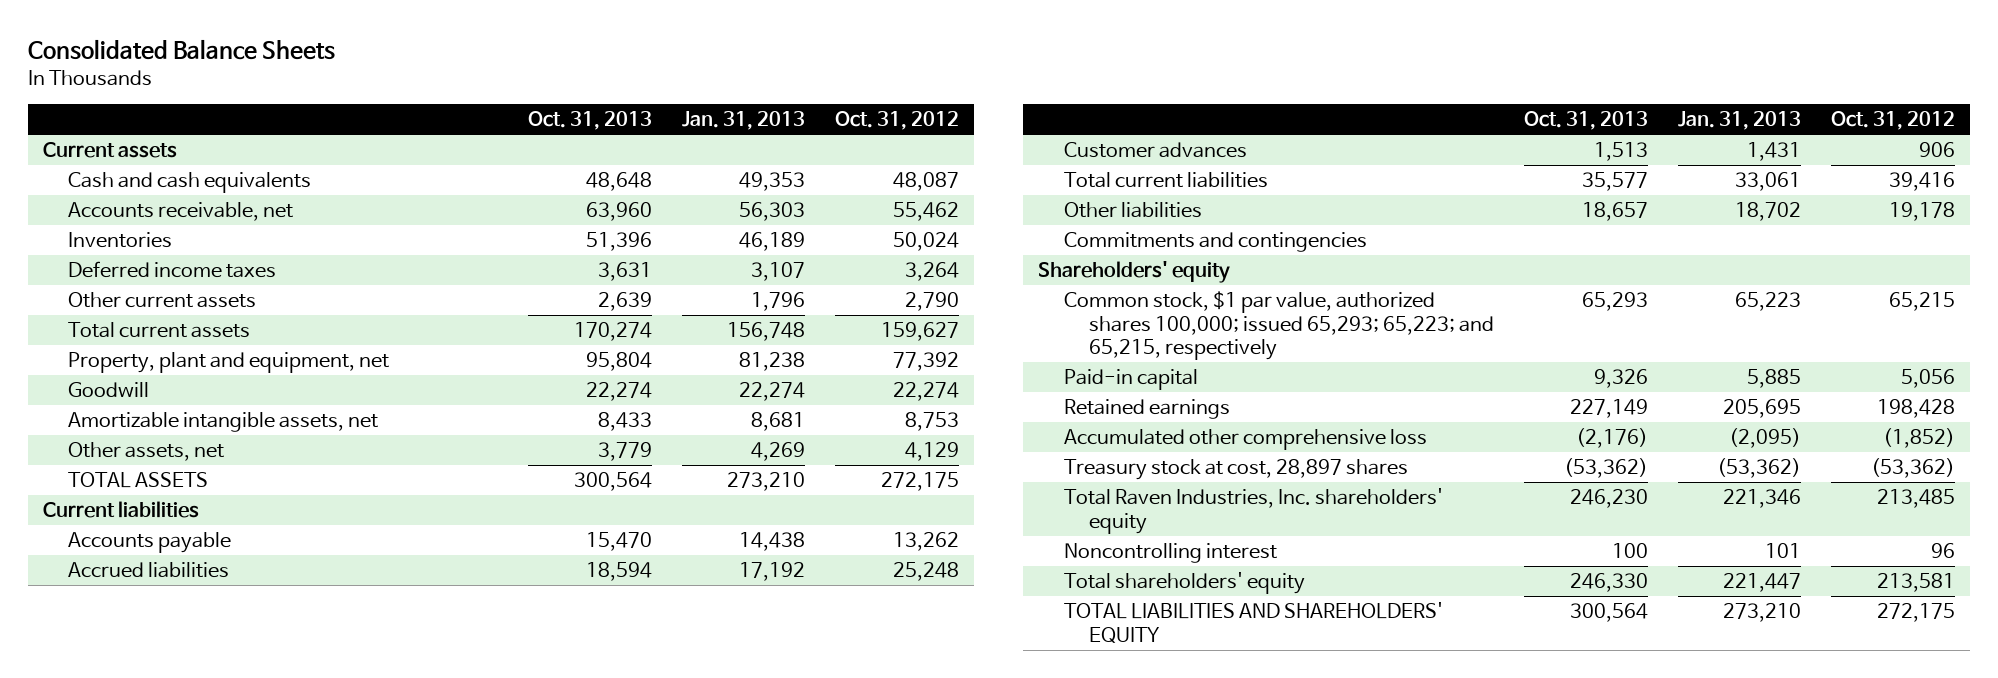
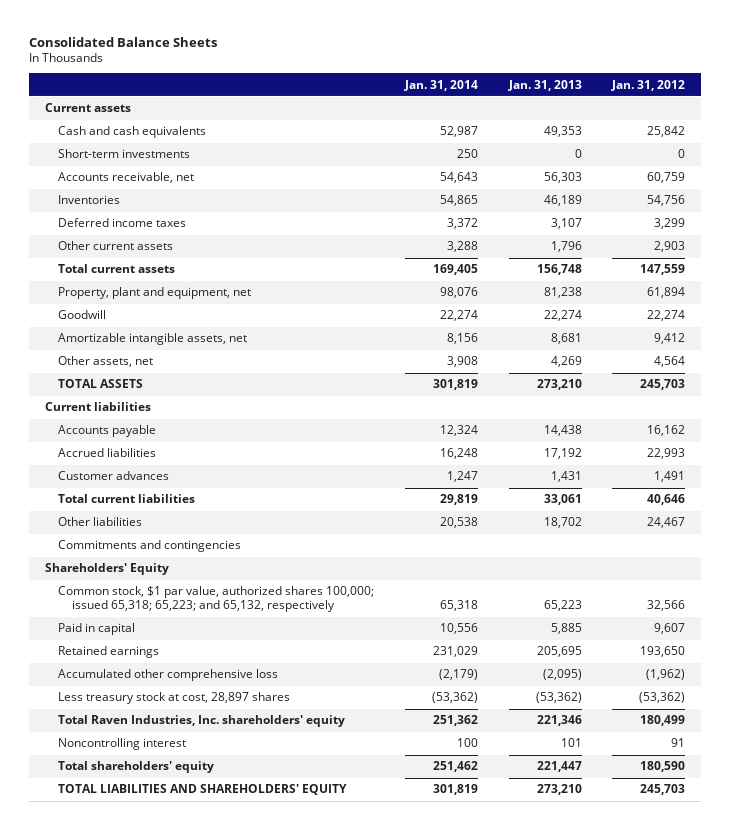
- | Oct. 31, 2013 | Jan. 31, 2013 | Oct. 31, 2012
+ | Jan. 31, 2014 | Jan. 31, 2013 | Jan. 31, 2012
+ Short-term investments | 250 | 0 | 0
- Shareholders' equity
- Common stock, $1 par value, authorized shares 100,000; issued 65,293; 65,223; and 65,215, respectively | 65,293 | 65,223 | 65,215
- Paid-in capital | 9,326 | 5,885 | 5,056
+ Shareholders' Equity
+ Common stock, $1 par value, authorized shares 100,000; issued 65,318; 65,223; and 65,132, respectively | 65,318 | 65,223 | 32,566
+ Paid in capital | 10,556 | 5,885 | 9,607
- Treasury stock at cost, 28,897 shares | (53,362) | (53,362) | (53,362)
+ Less treasury stock at cost, 28,897 shares | (53,362) | (53,362) | (53,362)

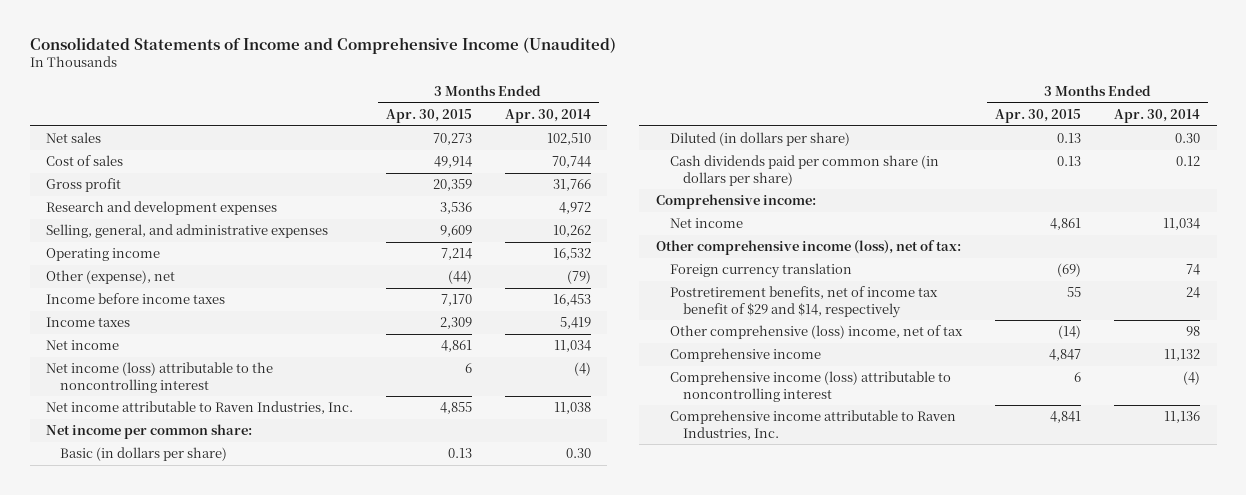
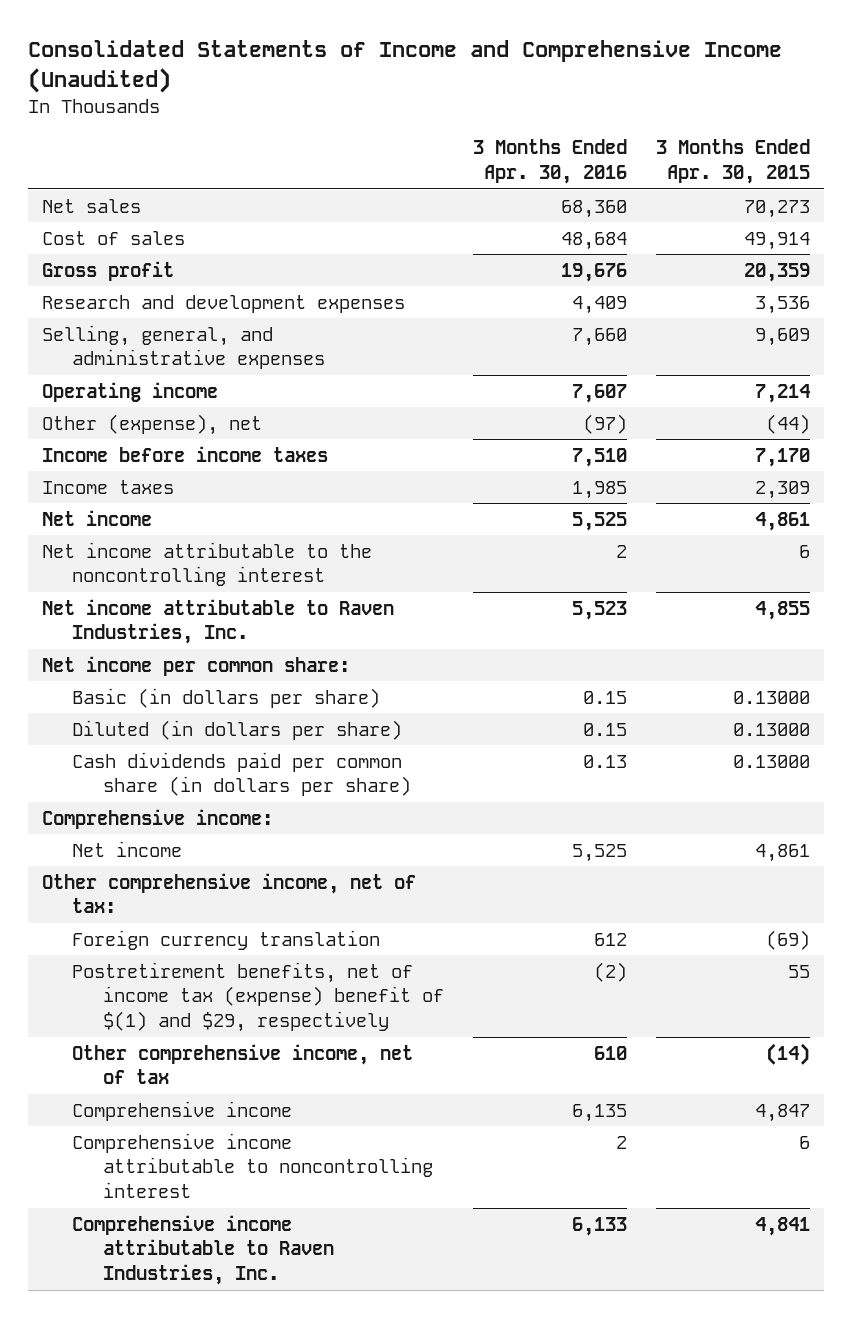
- | 3 Months Ended Apr. 30, 2015 | 3 Months Ended Apr. 30, 2014
+ | 3 Months Ended Apr. 30, 2016 | 3 Months Ended Apr. 30, 2015
- Net income (loss) attributable to the noncontrolling interest | 6 | (4)
+ Net income attributable to the noncontrolling interest | 2 | 6
- Basic (in dollars per share) | 0.13 | 0.30
- Diluted (in dollars per share) | 0.13 | 0.30
- Cash dividends paid per common share (in dollars per share) | 0.13 | 0.12
+ Basic (in dollars per share) | 0.15 | 0.13000
+ Diluted (in dollars per share) | 0.15 | 0.13000
+ Cash dividends paid per common share (in dollars per share) | 0.13 | 0.13000
- Other comprehensive income (loss), net of tax:
+ Other comprehensive income, net of tax:
- Postretirement benefits, net of income tax benefit of $29 and $14, respectively | 55 | 24
- Other comprehensive (loss) income, net of tax | (14) | 98
+ Postretirement benefits, net of income tax (expense) benefit of $(1) and $29, respectively | (2) | 55
+ Other comprehensive income, net of tax | 610 | (14)
- Comprehensive income (loss) attributable to noncontrolling interest | 6 | (4)
+ Comprehensive income attributable to noncontrolling interest | 2 | 6

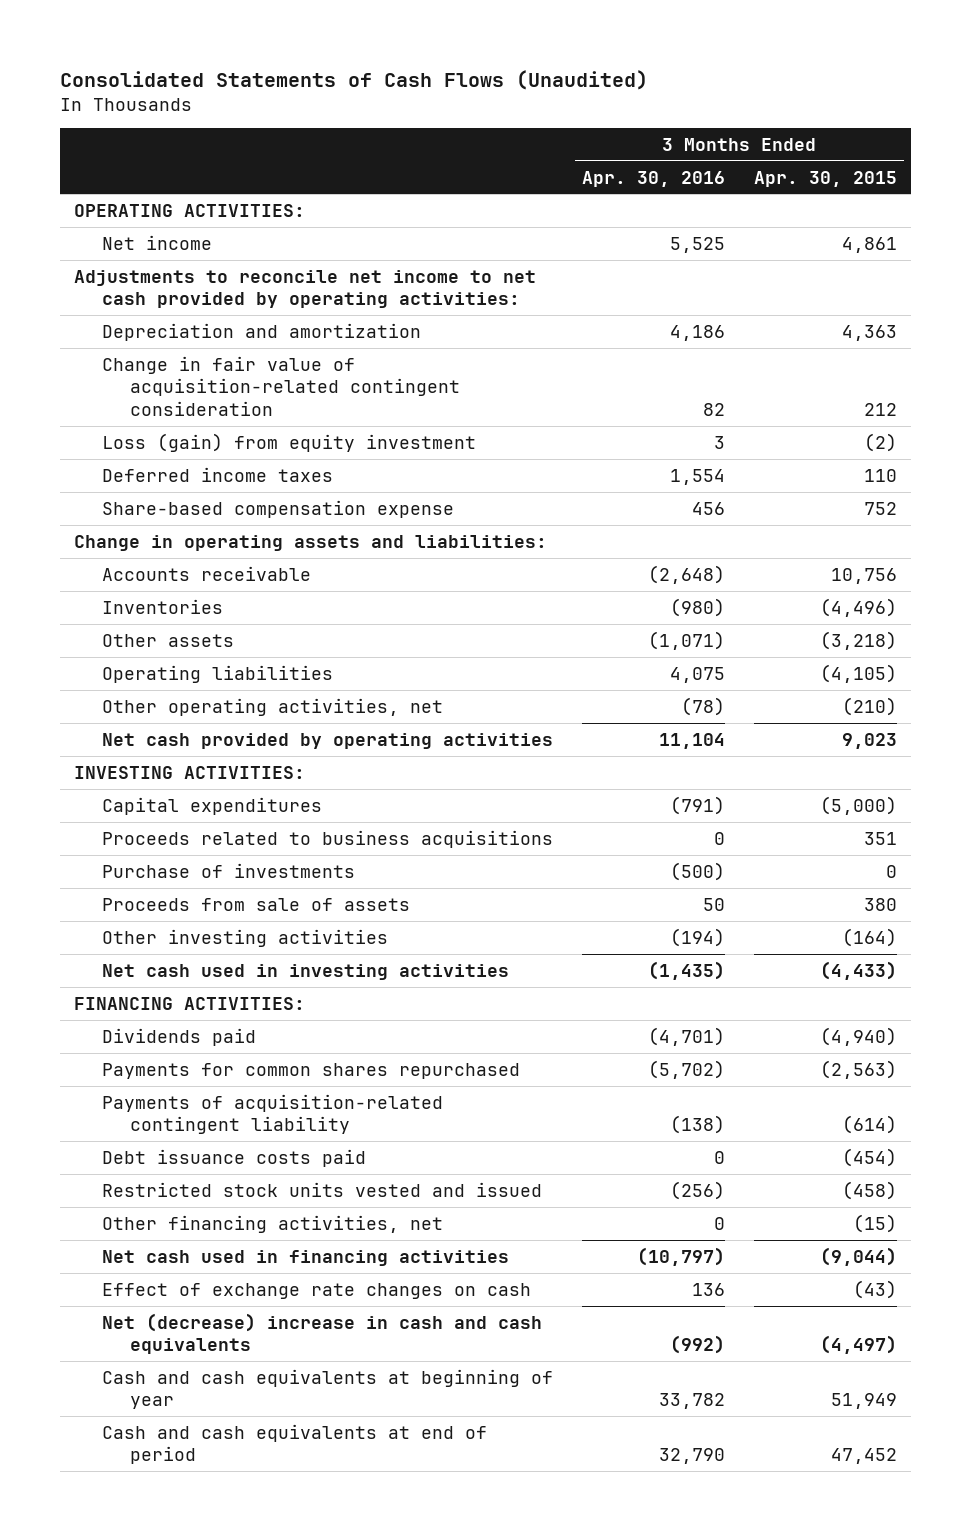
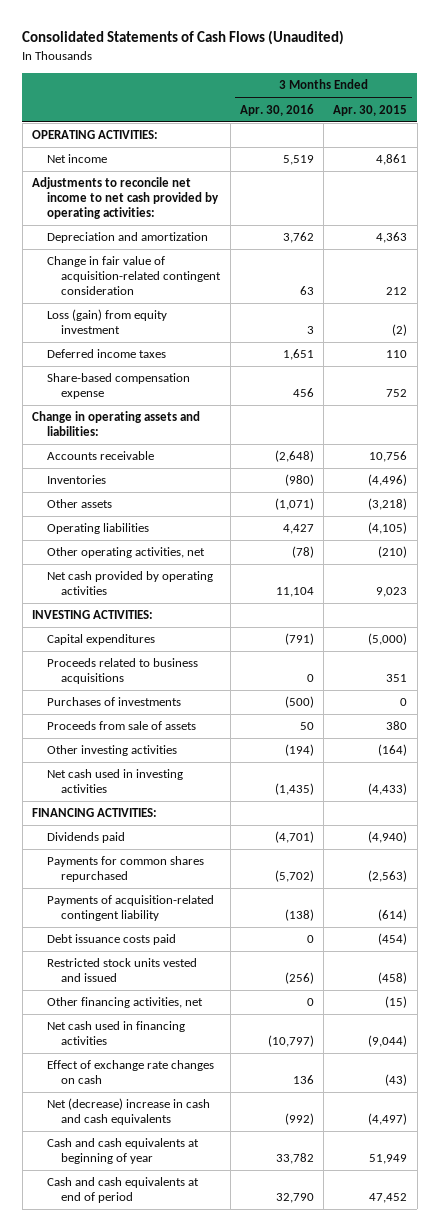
- Net income | 5,525 | 4,861
+ Net income | 5,519 | 4,861
- Depreciation and amortization | 4,186 | 4,363
- Change in fair value of acquisition-related contingent consideration | 82 | 212
+ Depreciation and amortization | 3,762 | 4,363
+ Change in fair value of acquisition-related contingent consideration | 63 | 212
- Deferred income taxes | 1,554 | 110
+ Deferred income taxes | 1,651 | 110
- Operating liabilities | 4,075 | (4,105)
+ Operating liabilities | 4,427 | (4,105)
- Purchase of investments | (500) | 0
+ Purchases of investments | (500) | 0

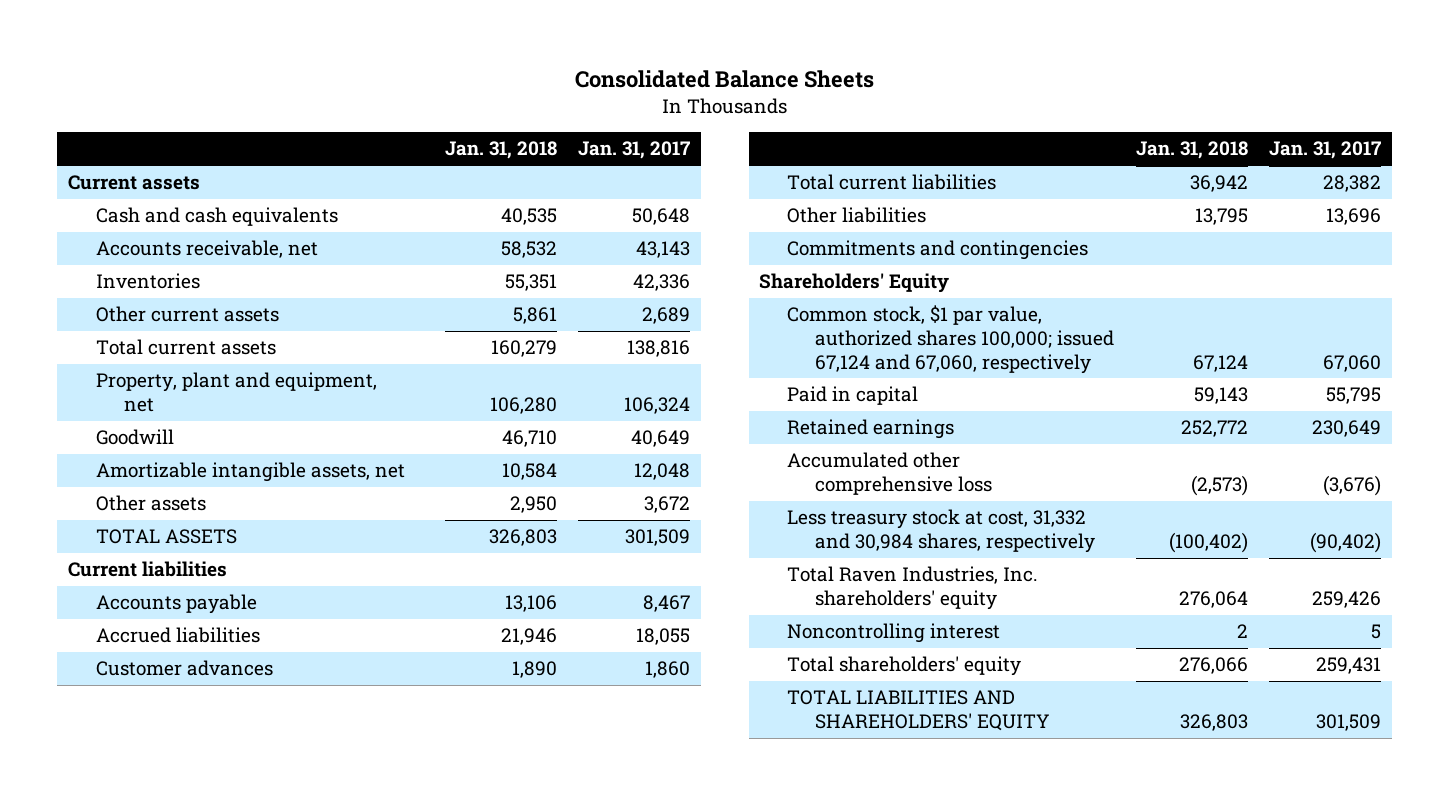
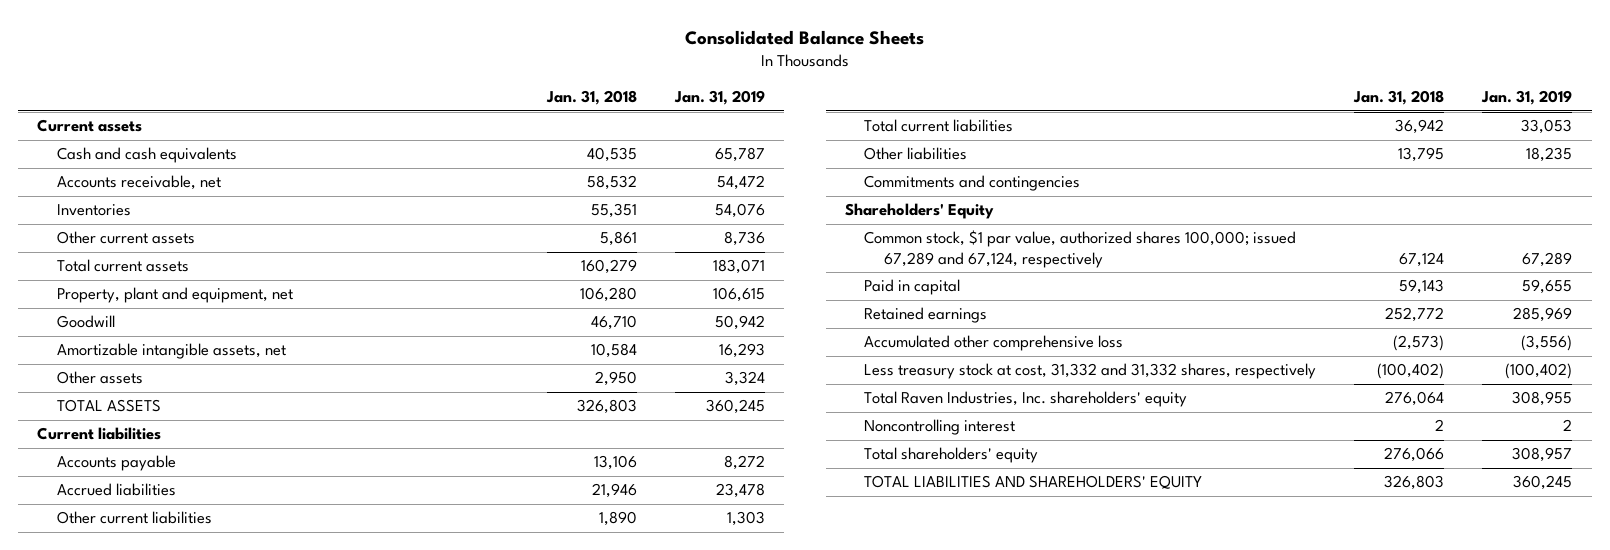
- | Jan. 31, 2018 | Jan. 31, 2017
+ | Jan. 31, 2018 | Jan. 31, 2019
- Customer advances | 1,890 | 1,860
+ Other current liabilities | 1,890 | 1,303
- Common stock, $1 par value, authorized shares 100,000; issued 67,124 and 67,060, respectively | 67,124 | 67,060
+ Common stock, $1 par value, authorized shares 100,000; issued 67,289 and 67,124, respectively | 67,124 | 67,289
- Less treasury stock at cost, 31,332 and 30,984 shares, respectively | (100,402) | (90,402)
+ Less treasury stock at cost, 31,332 and 31,332 shares, respectively | (100,402) | (100,402)

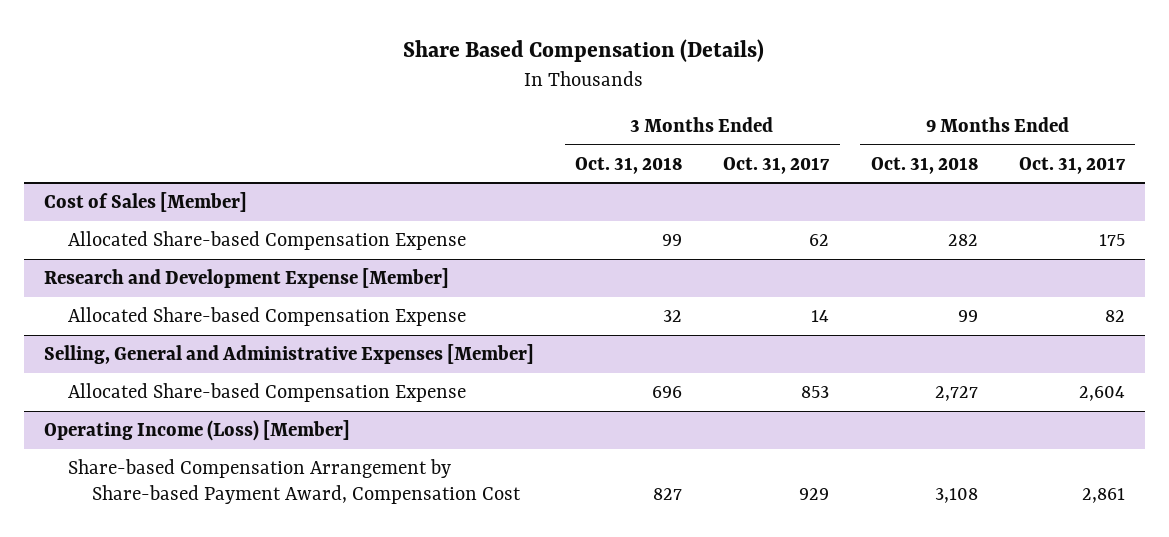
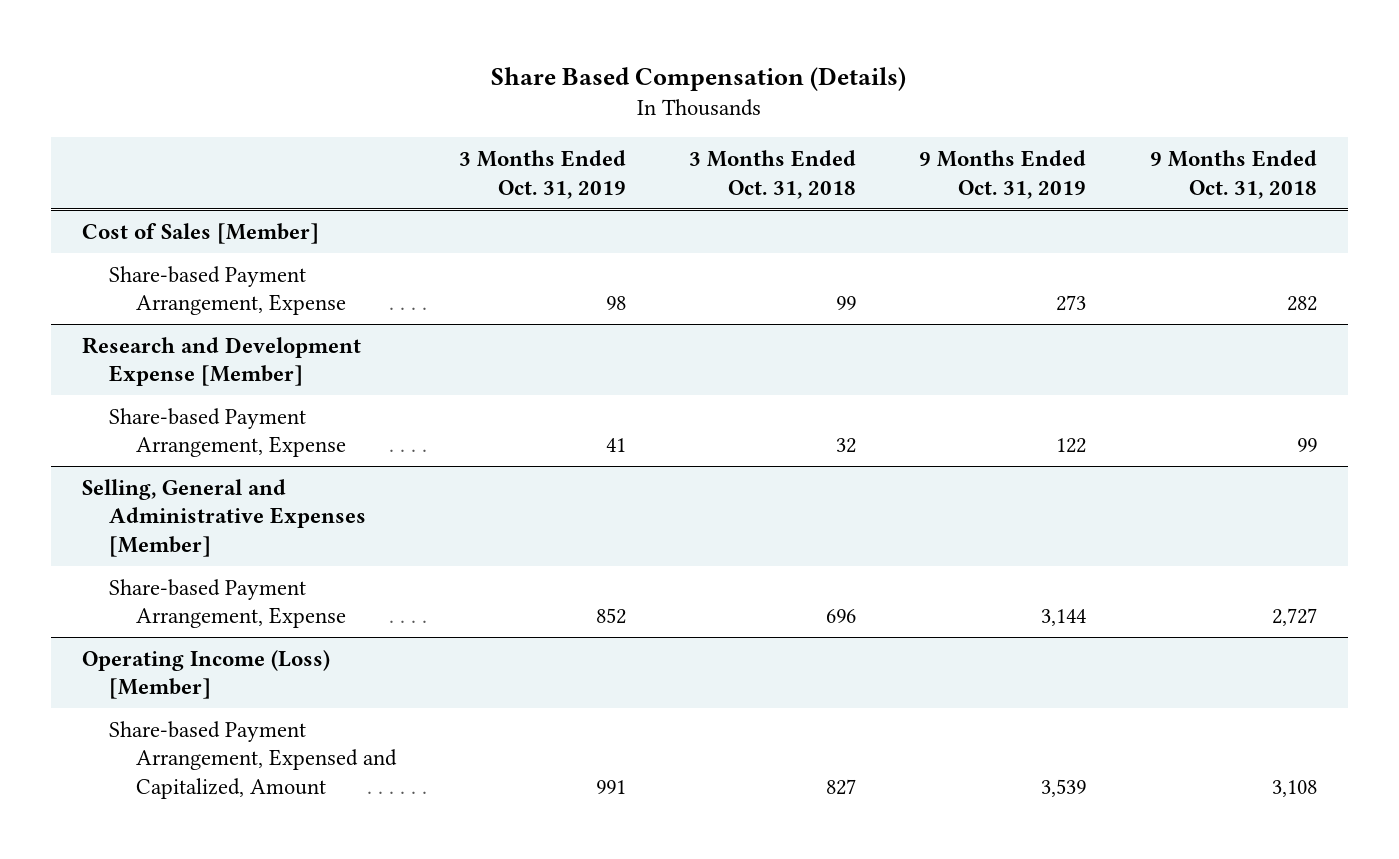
- | 3 Months Ended Oct. 31, 2018 | 3 Months Ended Oct. 31, 2017 | 9 Months Ended Oct. 31, 2018 | 9 Months Ended Oct. 31, 2017
+ | 3 Months Ended Oct. 31, 2019 | 3 Months Ended Oct. 31, 2018 | 9 Months Ended Oct. 31, 2019 | 9 Months Ended Oct. 31, 2018
@ Cost of Sales [Member]
- Allocated Share-based Compensation Expense | 99 | 62 | 282 | 175
+ Share-based Payment Arrangement, Expense | 98 | 99 | 273 | 282
@ Research and Development Expense [Member]
- Allocated Share-based Compensation Expense | 32 | 14 | 99 | 82
+ Share-based Payment Arrangement, Expense | 41 | 32 | 122 | 99
@ Selling, General and Administrative Expenses [Member]
- Allocated Share-based Compensation Expense | 696 | 853 | 2,727 | 2,604
+ Share-based Payment Arrangement, Expense | 852 | 696 | 3,144 | 2,727
@ Operating Income (Loss) [Member]
- Share-based Compensation Arrangement by Share-based Payment Award, Compensation Cost | 827 | 929 | 3,108 | 2,861
+ Share-based Payment Arrangement, Expensed and Capitalized, Amount | 991 | 827 | 3,539 | 3,108

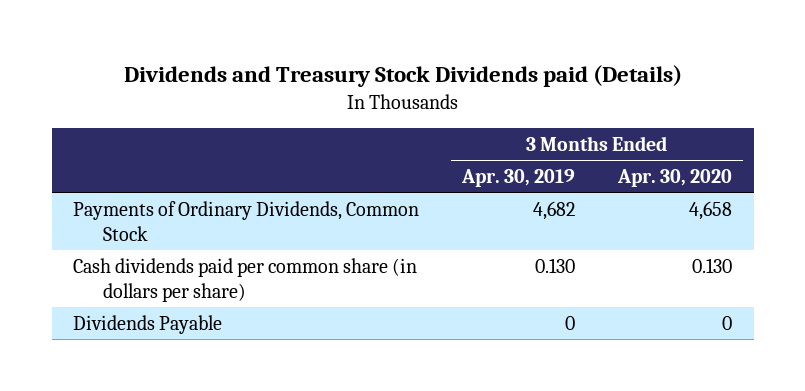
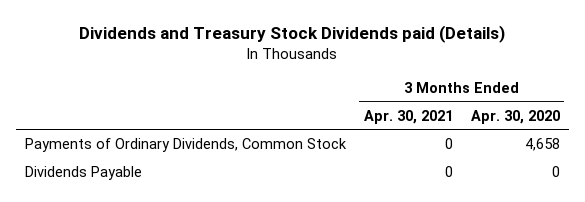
- | 3 Months Ended Apr. 30, 2019 | 3 Months Ended Apr. 30, 2020
+ | 3 Months Ended Apr. 30, 2021 | 3 Months Ended Apr. 30, 2020
- Cash dividends paid per common share (in dollars per share) | 0.130 | 0.130

